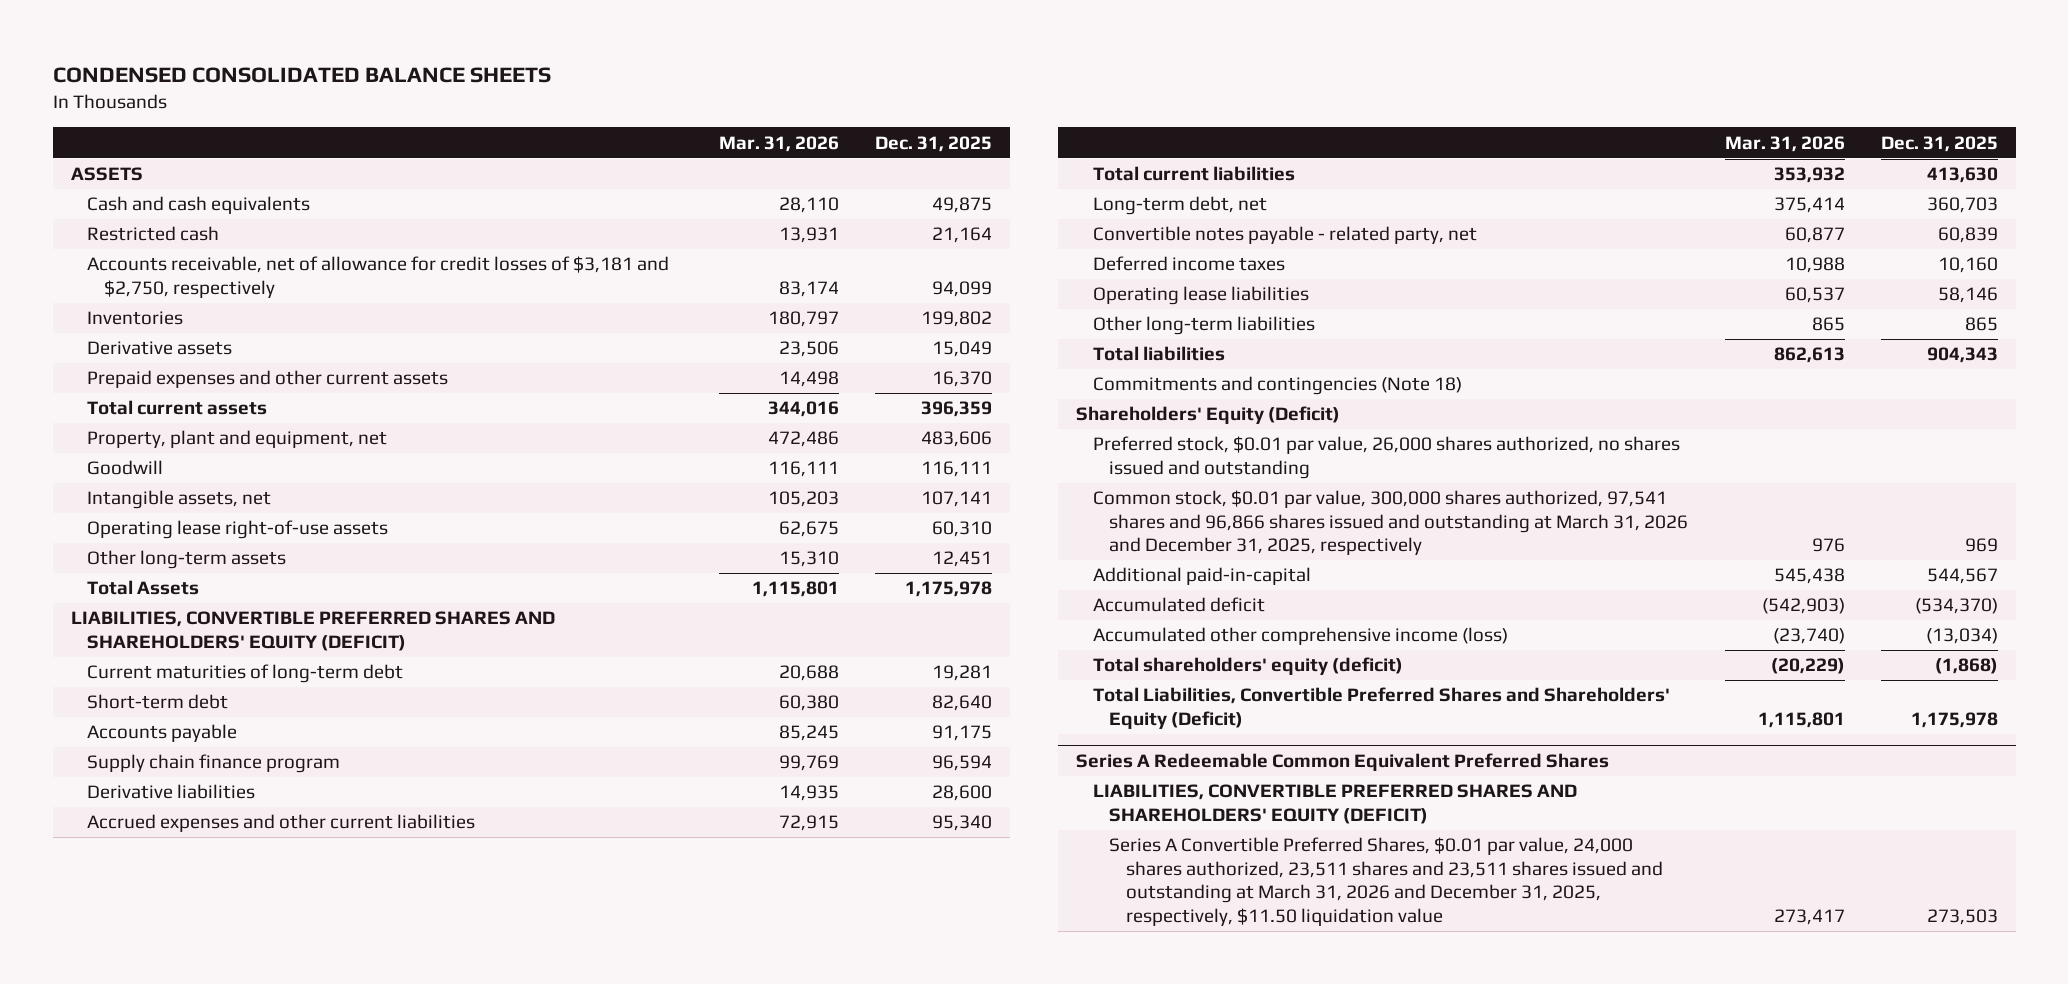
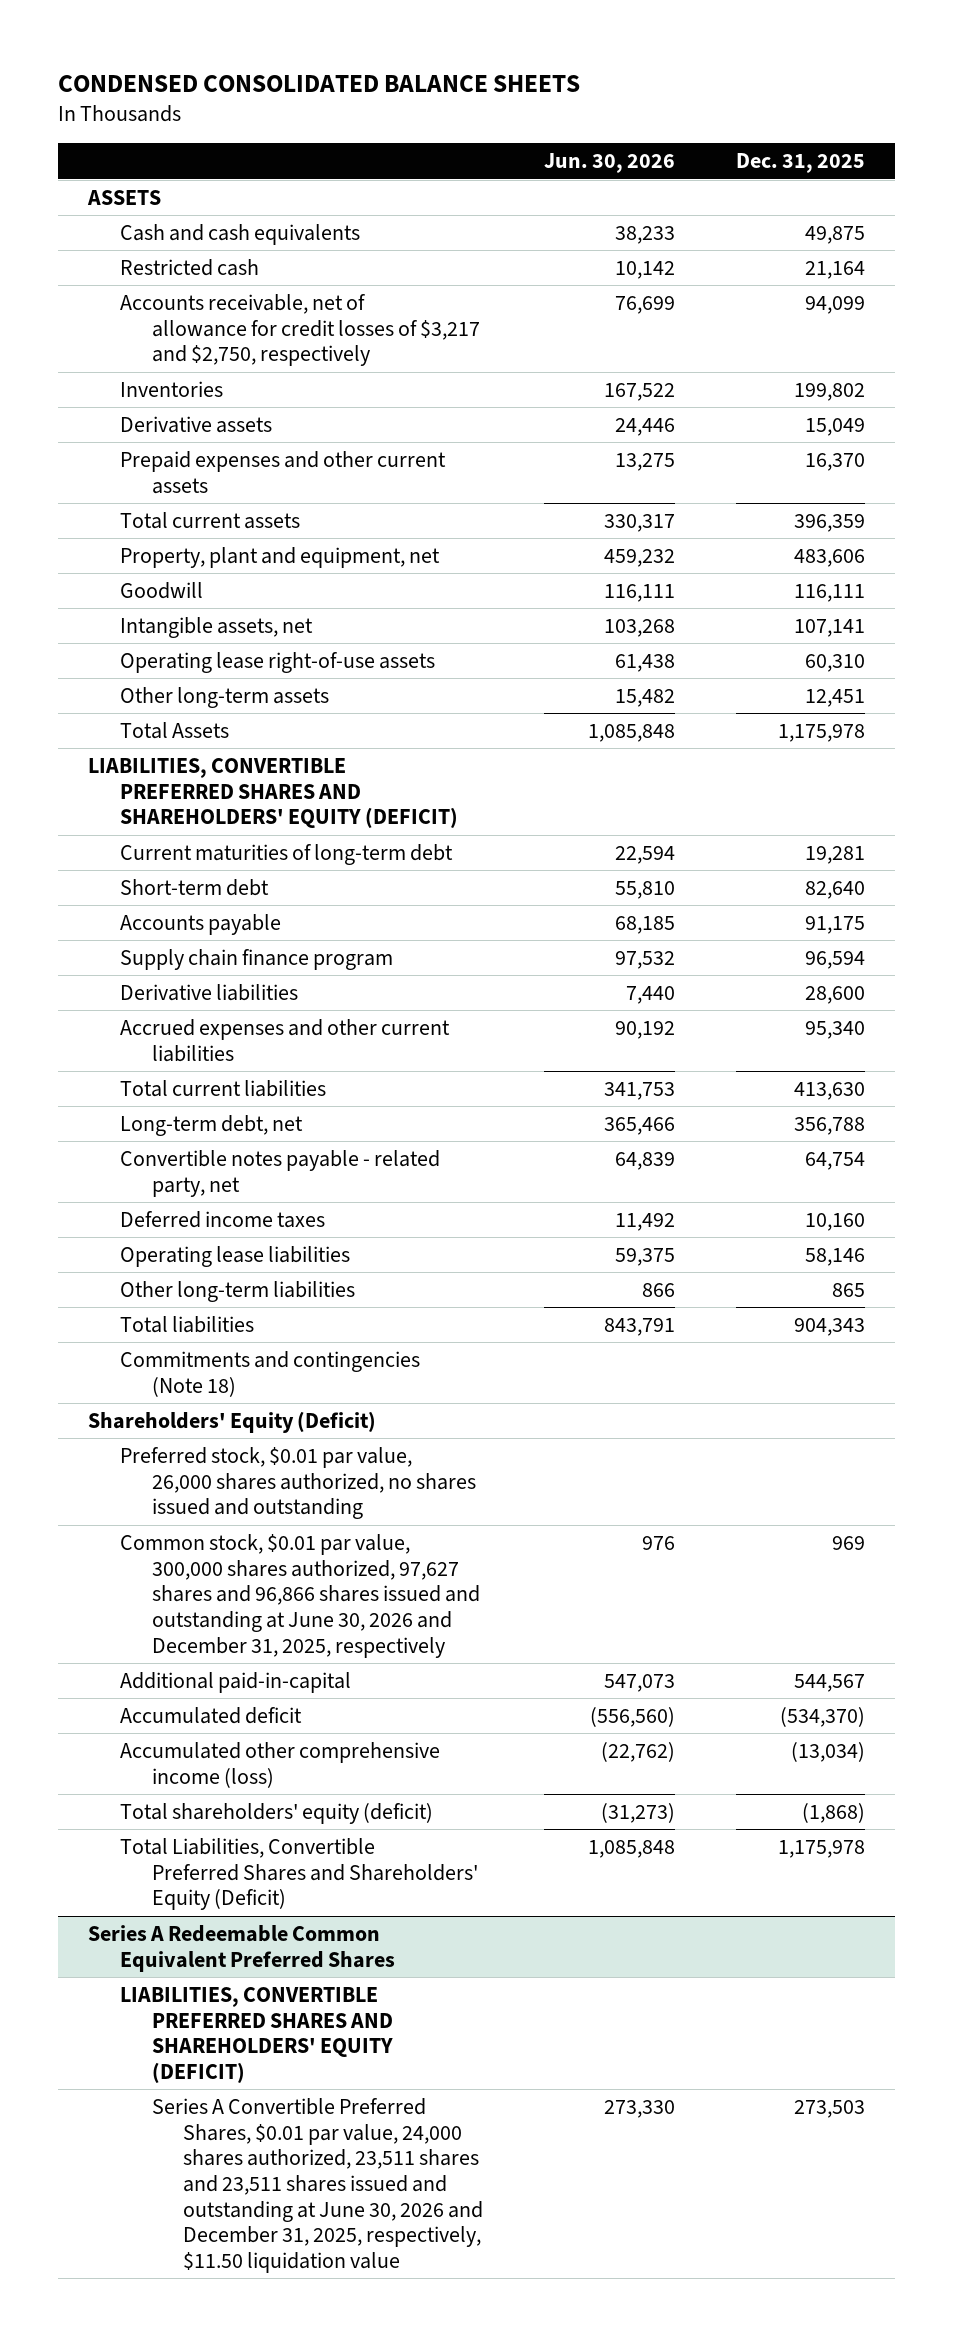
- | Mar. 31, 2026 | Dec. 31, 2025
+ | Jun. 30, 2026 | Dec. 31, 2025
- Accounts receivable, net of allowance for credit losses of $3,181 and $2,750, respectively | 83,174 | 94,099
+ Accounts receivable, net of allowance for credit losses of $3,217 and $2,750, respectively | 76,699 | 94,099
- Long-term debt, net | 375,414 | 360,703
- Convertible notes payable - related party, net | 60,877 | 60,839
+ Long-term debt, net | 365,466 | 356,788
+ Convertible notes payable - related party, net | 64,839 | 64,754
- Common stock, $0.01 par value, 300,000 shares authorized, 97,541 shares and 96,866 shares issued and outstanding at March 31, 2026 and December 31, 2025, respectively | 976 | 969
+ Common stock, $0.01 par value, 300,000 shares authorized, 97,627 shares and 96,866 shares issued and outstanding at June 30, 2026 and December 31, 2025, respectively | 976 | 969
@ Series A Redeemable Common Equivalent Preferred Shares
- Series A Convertible Preferred Shares, $0.01 par value, 24,000 shares authorized, 23,511 shares and 23,511 shares issued and outstanding at March 31, 2026 and December 31, 2025, respectively, $11.50 liquidation value | 273,417 | 273,503
+ Series A Convertible Preferred Shares, $0.01 par value, 24,000 shares authorized, 23,511 shares and 23,511 shares issued and outstanding at June 30, 2026 and December 31, 2025, respectively, $11.50 liquidation value | 273,330 | 273,503

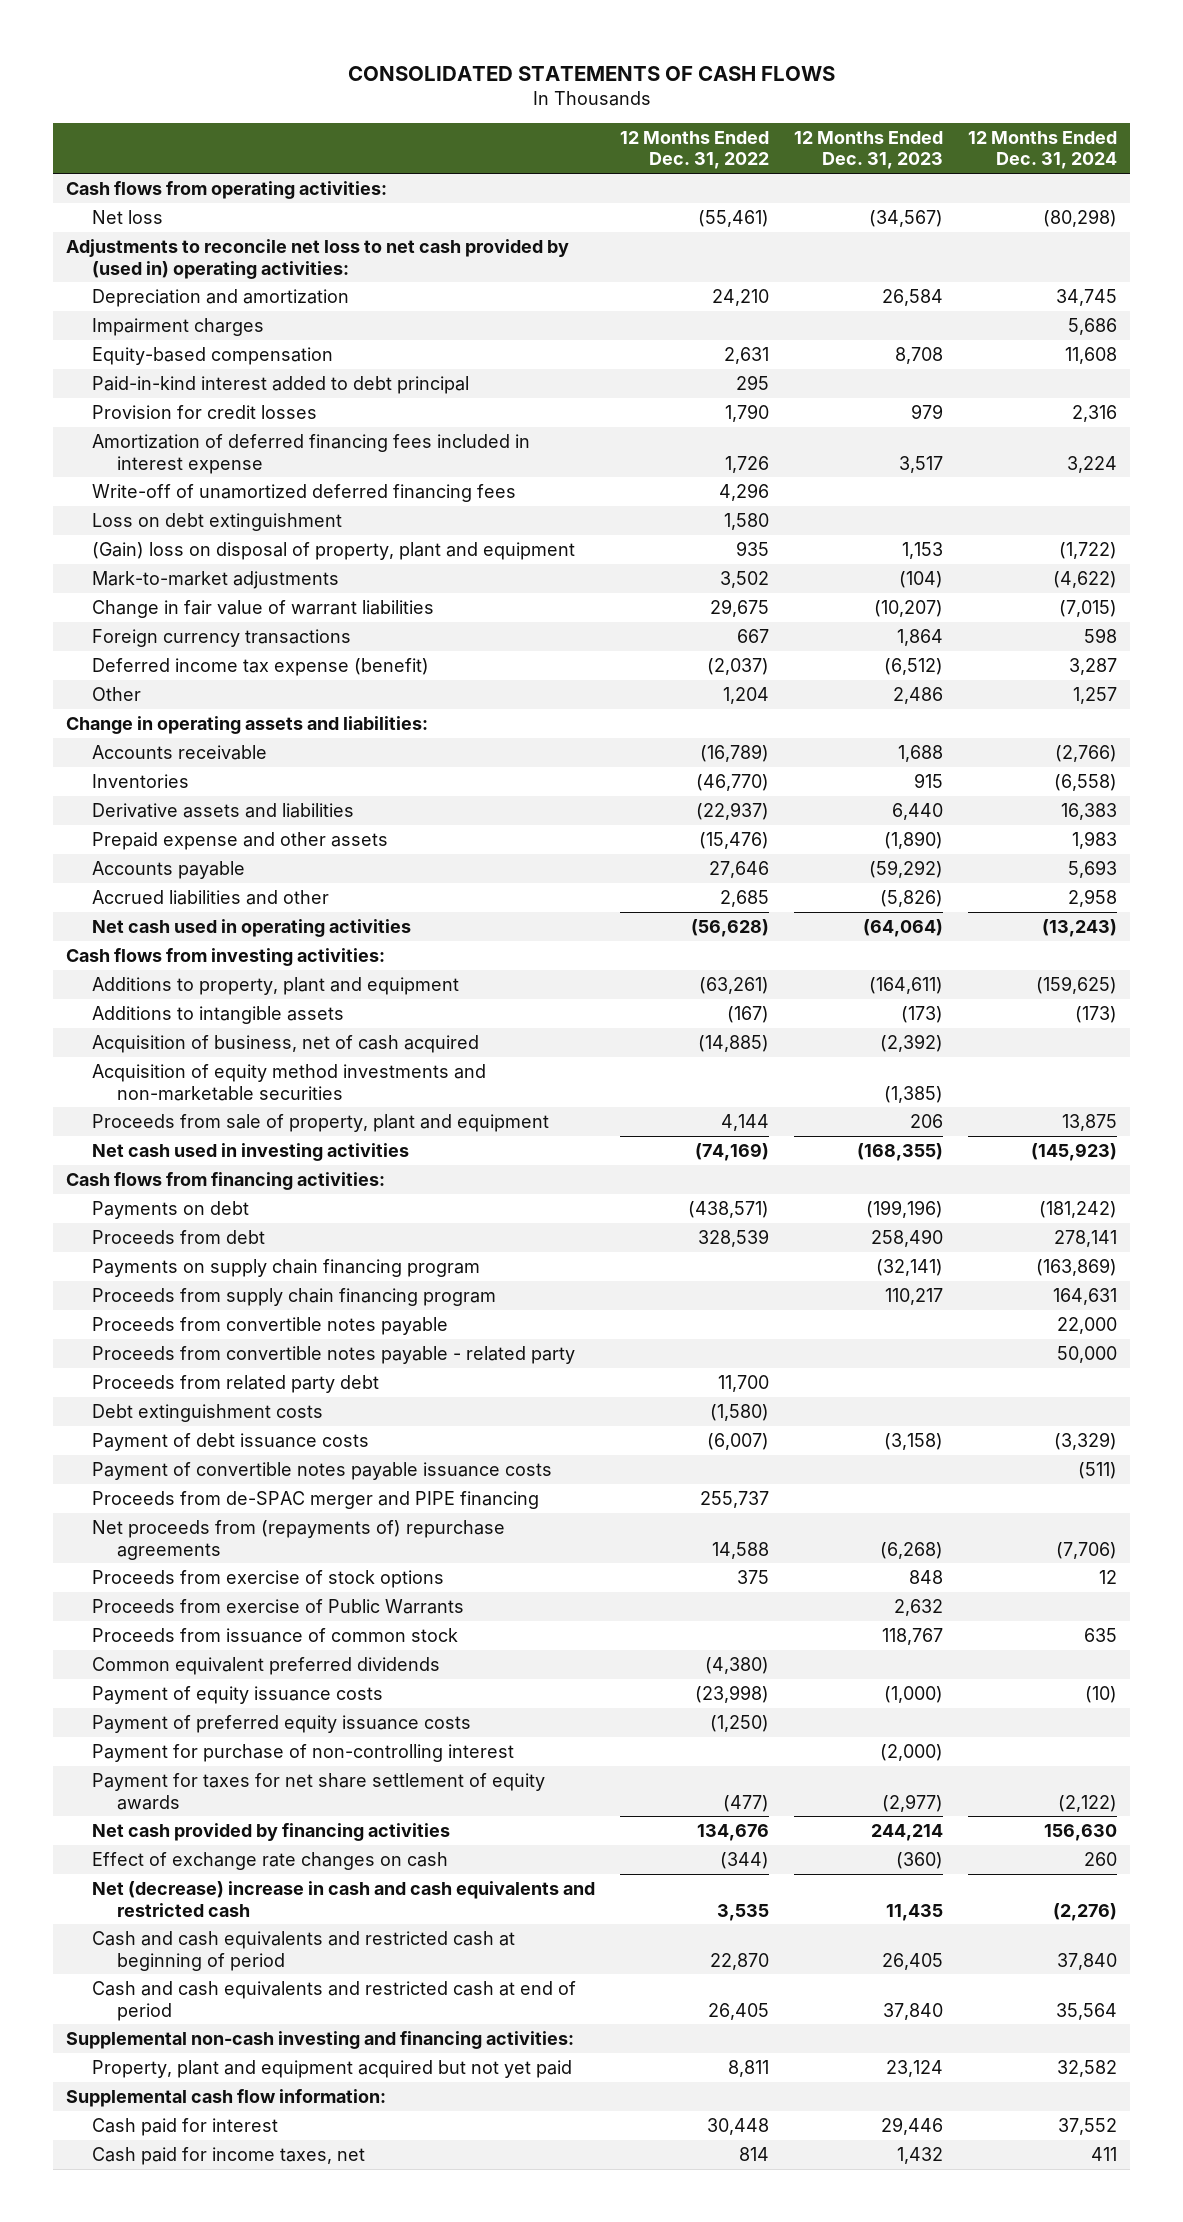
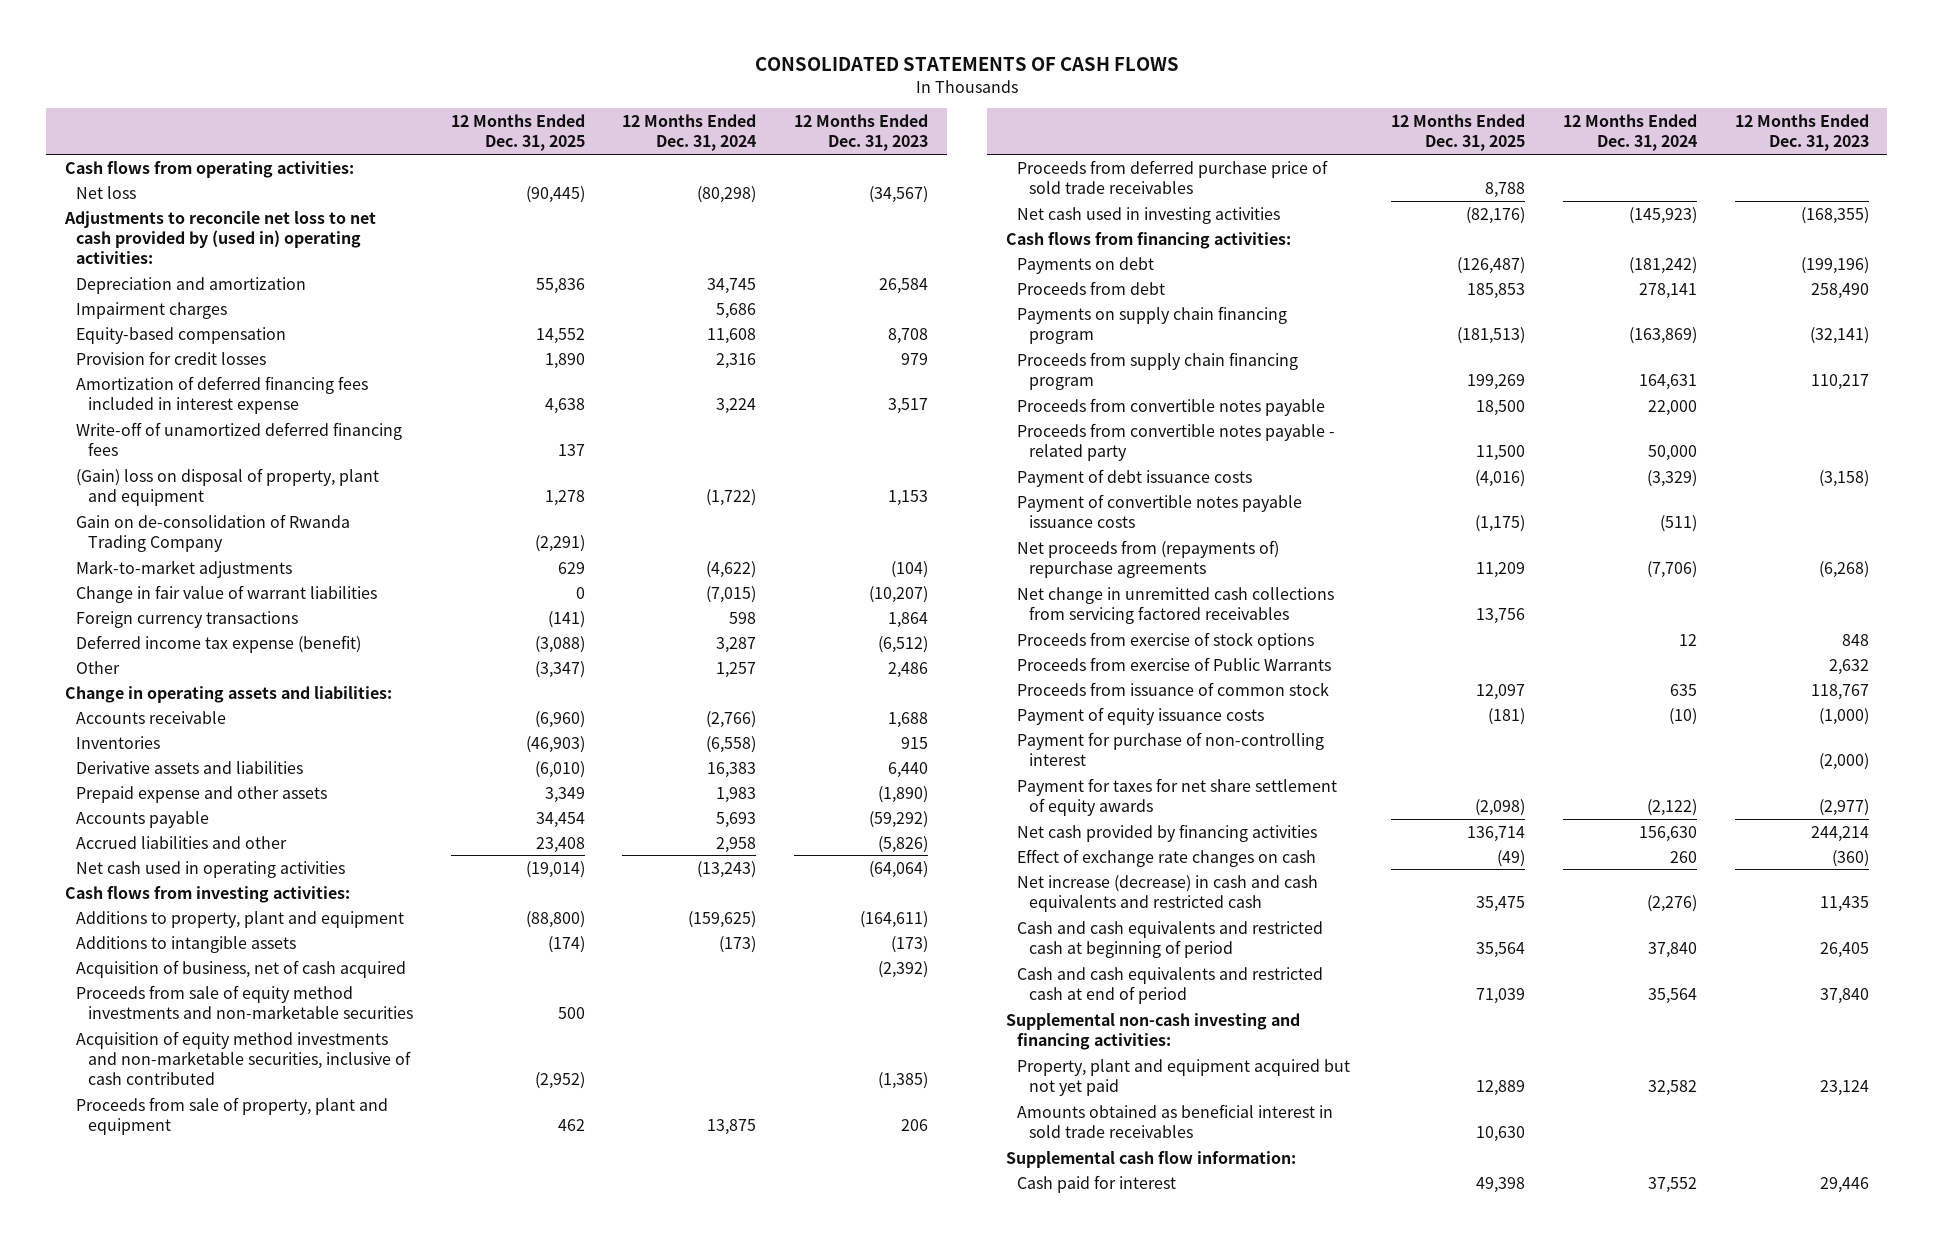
- | 12 Months Ended Dec. 31, 2022 | 12 Months Ended Dec. 31, 2023 | 12 Months Ended Dec. 31, 2024
+ | 12 Months Ended Dec. 31, 2025 | 12 Months Ended Dec. 31, 2024 | 12 Months Ended Dec. 31, 2023
- Paid-in-kind interest added to debt principal | 295 | |
- Loss on debt extinguishment | 1,580 | |
+ Gain on de-consolidation of Rwanda Trading Company | (2,291) | |
- Acquisition of equity method investments and non-marketable securities | | (1,385) |
+ Proceeds from sale of equity method investments and non-marketable securities | 500 | |
+ Acquisition of equity method investments and non-marketable securities, inclusive of cash contributed | (2,952) | | (1,385)
+ Proceeds from deferred purchase price of sold trade receivables | 8,788 | |
- Proceeds from related party debt | 11,700 | |
- Debt extinguishment costs | (1,580) | |
- Proceeds from de-SPAC merger and PIPE financing | 255,737 | |
+ Net change in unremitted cash collections from servicing factored receivables | 13,756 | |
- Common equivalent preferred dividends | (4,380) | |
- Payment of preferred equity issuance costs | (1,250) | |
- Net (decrease) increase in cash and cash equivalents and restricted cash | 3,535 | 11,435 | (2,276)
+ Net increase (decrease) in cash and cash equivalents and restricted cash | 35,475 | (2,276) | 11,435
+ Amounts obtained as beneficial interest in sold trade receivables | 10,630 | |
- Cash paid for income taxes, net | 814 | 1,432 | 411

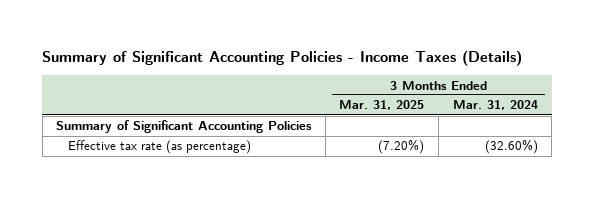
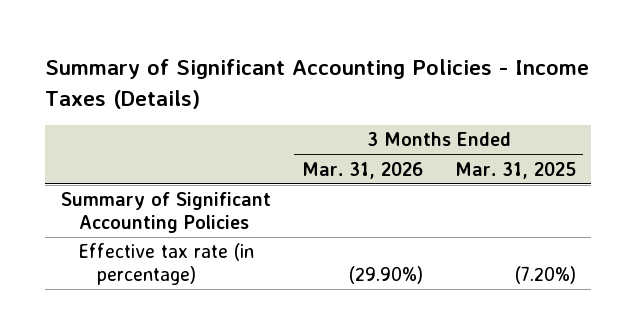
- | 3 Months Ended Mar. 31, 2025 | 3 Months Ended Mar. 31, 2024
+ | 3 Months Ended Mar. 31, 2026 | 3 Months Ended Mar. 31, 2025
- Effective tax rate (as percentage) | (7.20%) | (32.60%)
+ Effective tax rate (in percentage) | (29.90%) | (7.20%)

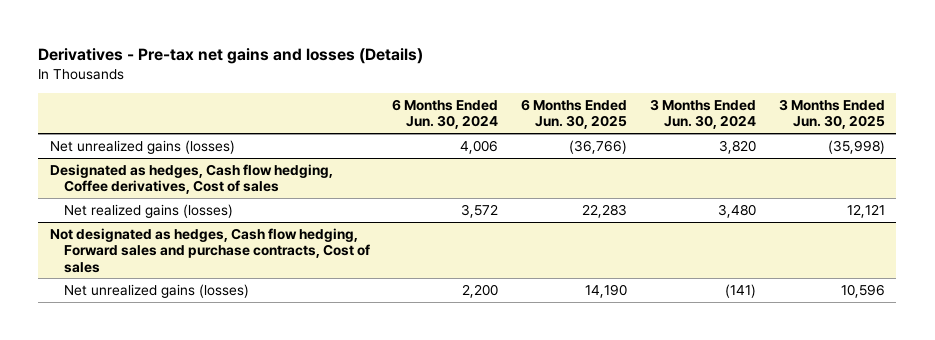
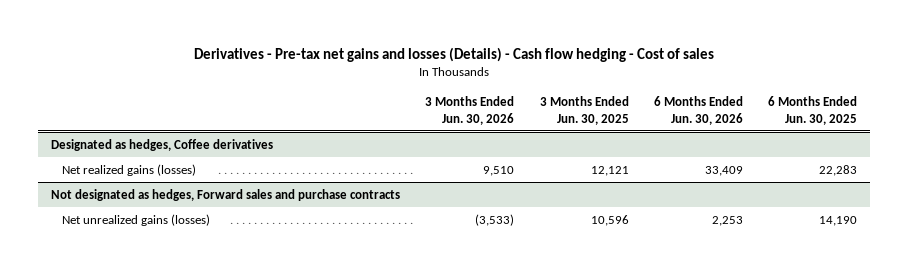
- Derivatives - Pre-tax net gains and losses (Details)
+ Derivatives - Pre-tax net gains and losses (Details) - Cash flow hedging - Cost of sales
- | 6 Months Ended Jun. 30, 2024 | 6 Months Ended Jun. 30, 2025 | 3 Months Ended Jun. 30, 2024 | 3 Months Ended Jun. 30, 2025
+ | 3 Months Ended Jun. 30, 2026 | 3 Months Ended Jun. 30, 2025 | 6 Months Ended Jun. 30, 2026 | 6 Months Ended Jun. 30, 2025
- Net unrealized gains (losses) | 4,006 | (36,766) | 3,820 | (35,998)
- Designated as hedges, Cash flow hedging, Coffee derivatives, Cost of sales
+ Designated as hedges, Coffee derivatives
- Not designated as hedges, Cash flow hedging, Forward sales and purchase contracts, Cost of sales
+ Not designated as hedges, Forward sales and purchase contracts

